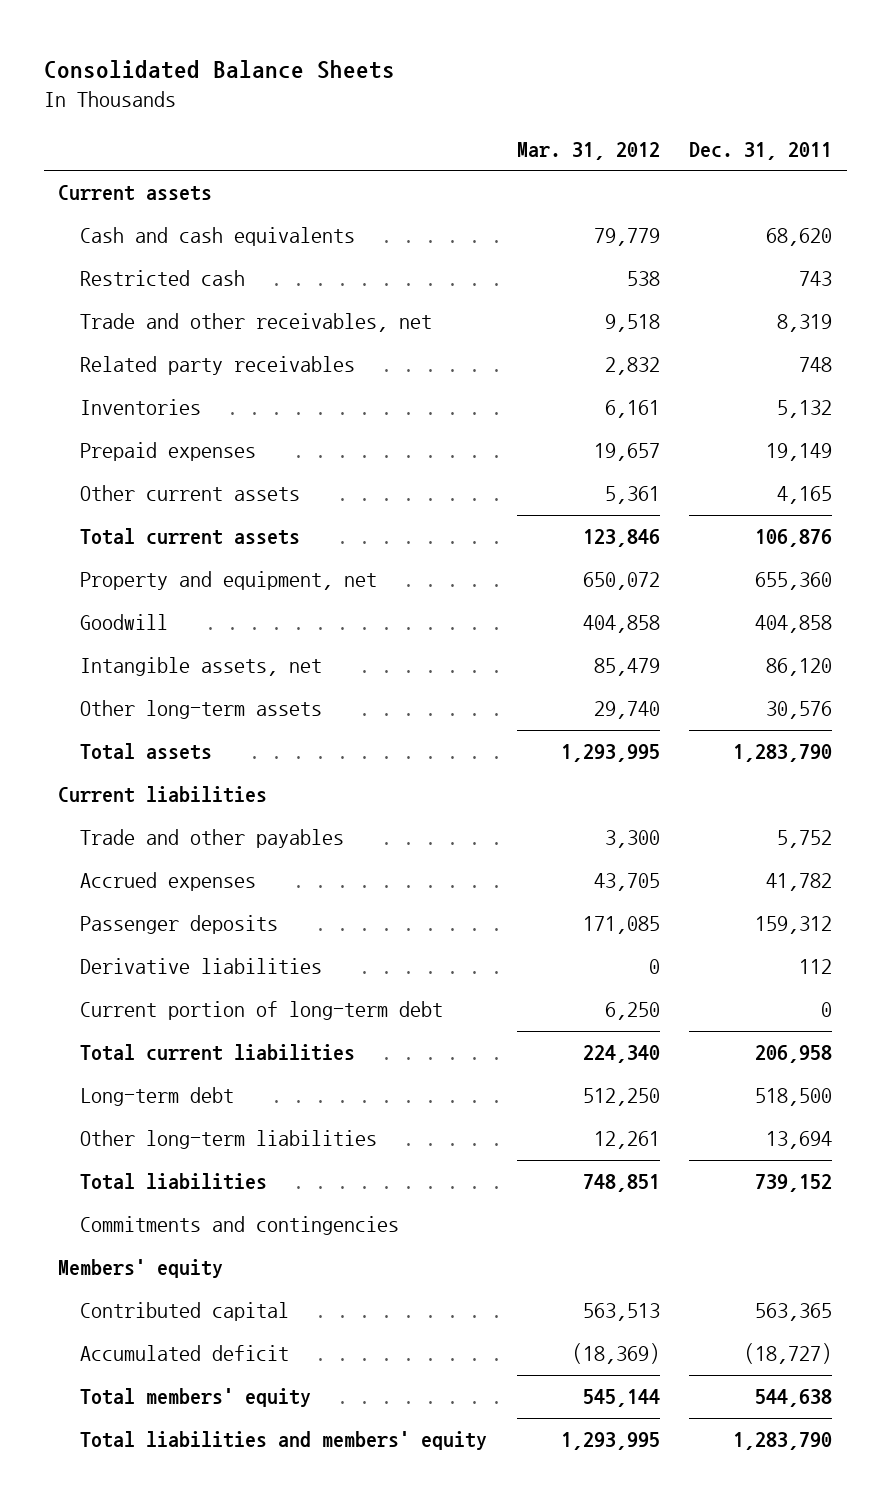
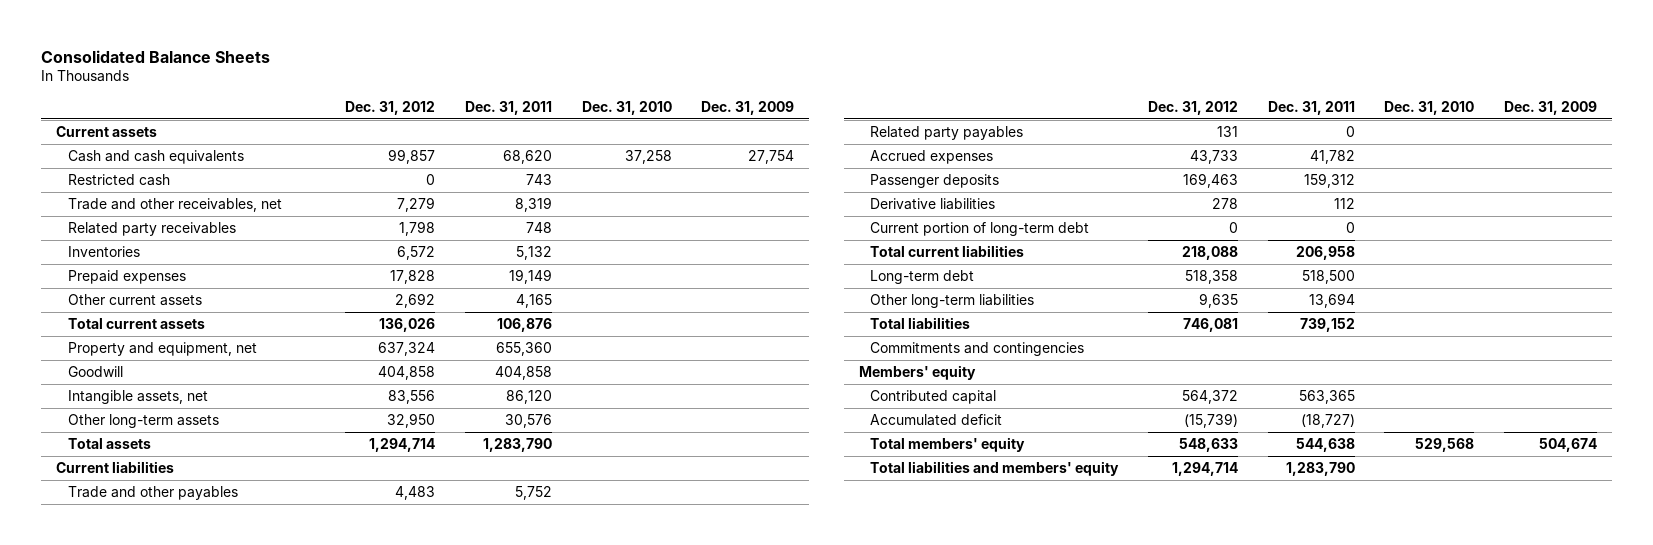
- | Mar. 31, 2012 | Dec. 31, 2011
+ | Dec. 31, 2012 | Dec. 31, 2011 | Dec. 31, 2010 | Dec. 31, 2009
+ Related party payables | 131 | 0 | |

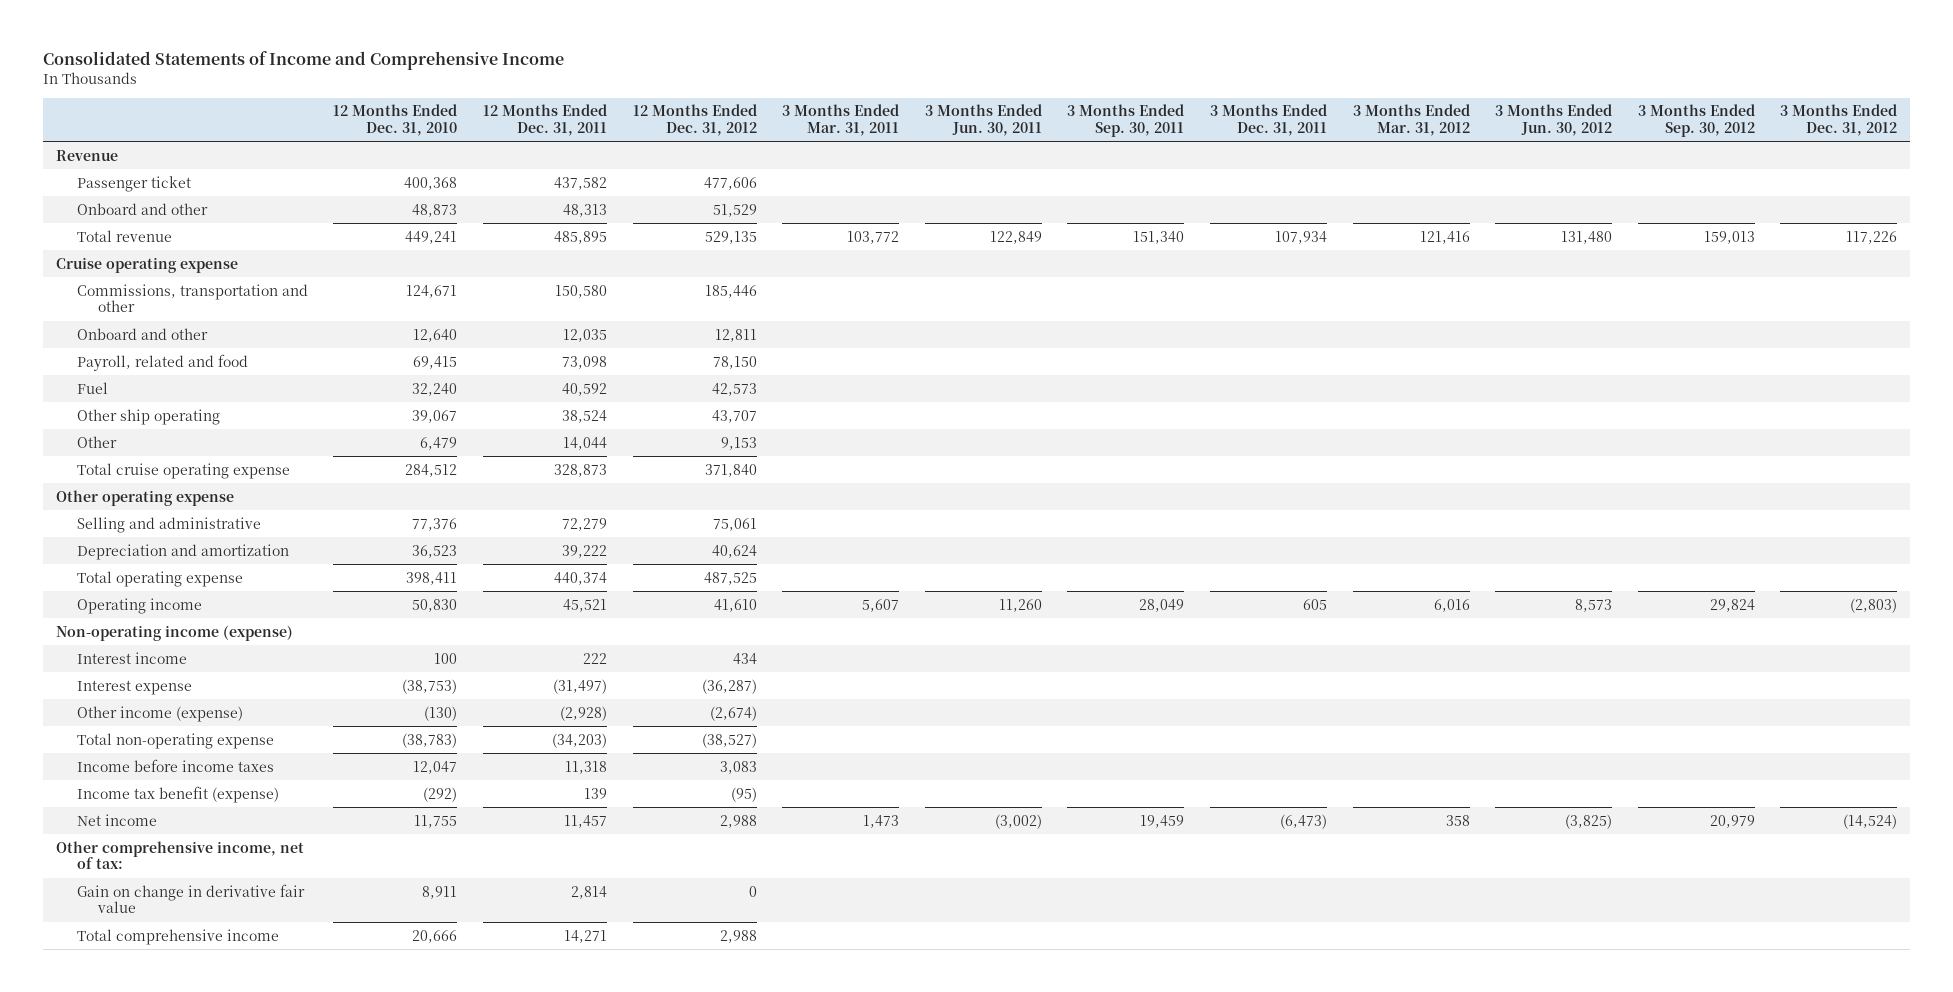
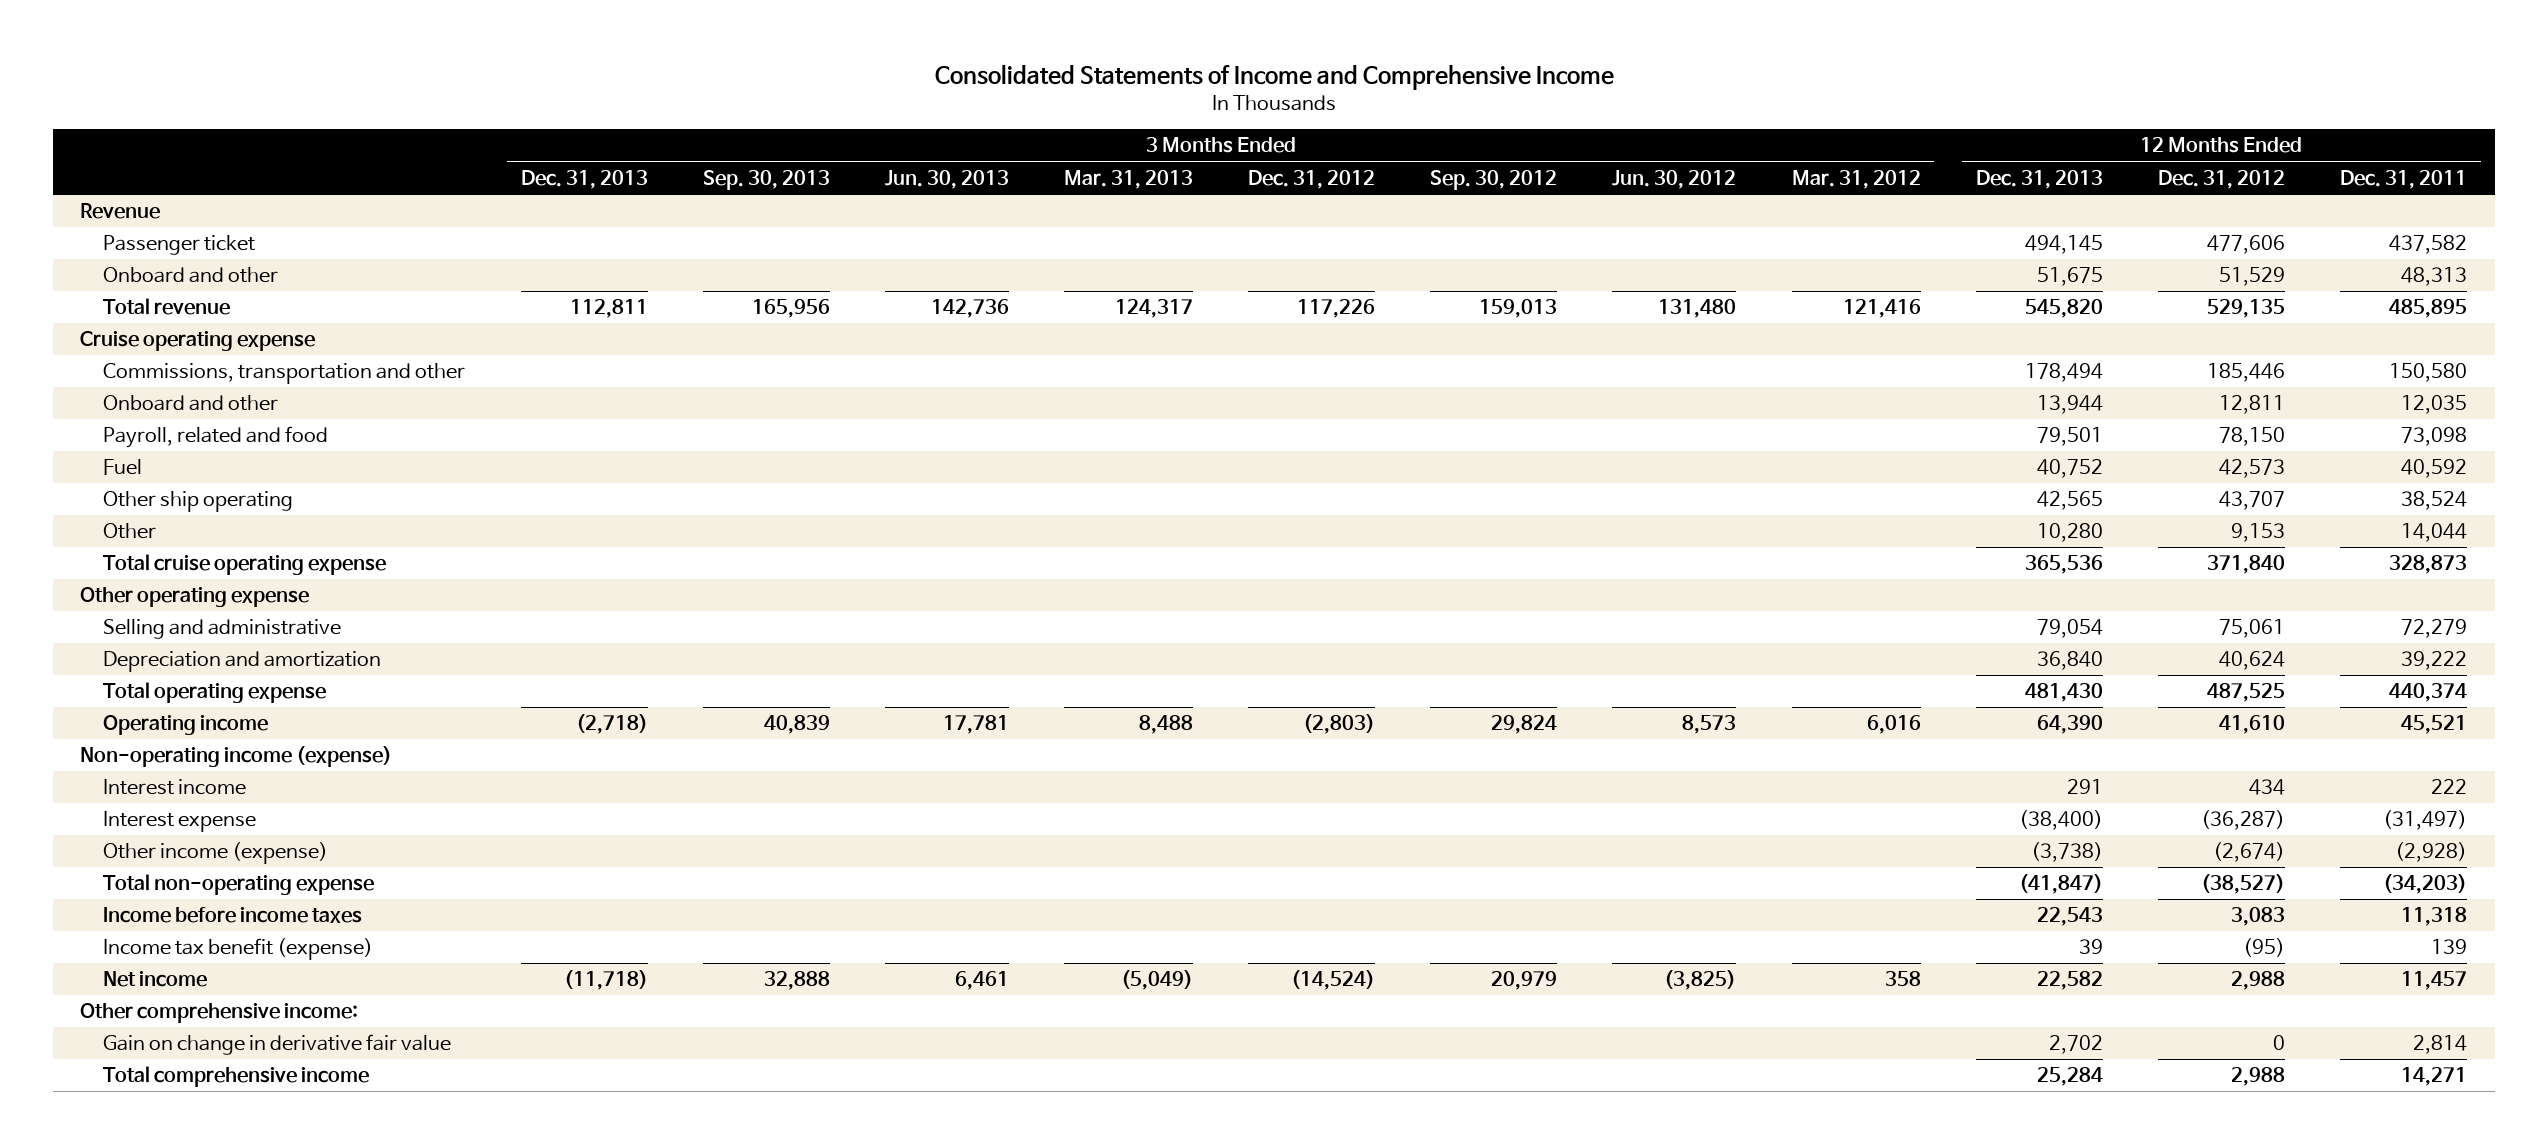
- | 12 Months Ended Dec. 31, 2010 | 12 Months Ended Dec. 31, 2011 | 12 Months Ended Dec. 31, 2012 | 3 Months Ended Mar. 31, 2011 | 3 Months Ended Jun. 30, 2011 | 3 Months Ended Sep. 30, 2011 | 3 Months Ended Dec. 31, 2011 | 3 Months Ended Mar. 31, 2012 | 3 Months Ended Jun. 30, 2012 | 3 Months Ended Sep. 30, 2012 | 3 Months Ended Dec. 31, 2012
+ | 3 Months Ended Dec. 31, 2013 | 3 Months Ended Sep. 30, 2013 | 3 Months Ended Jun. 30, 2013 | 3 Months Ended Mar. 31, 2013 | 3 Months Ended Dec. 31, 2012 | 3 Months Ended Sep. 30, 2012 | 3 Months Ended Jun. 30, 2012 | 3 Months Ended Mar. 31, 2012 | 12 Months Ended Dec. 31, 2013 | 12 Months Ended Dec. 31, 2012 | 12 Months Ended Dec. 31, 2011
- Other comprehensive income, net of tax:
+ Other comprehensive income:

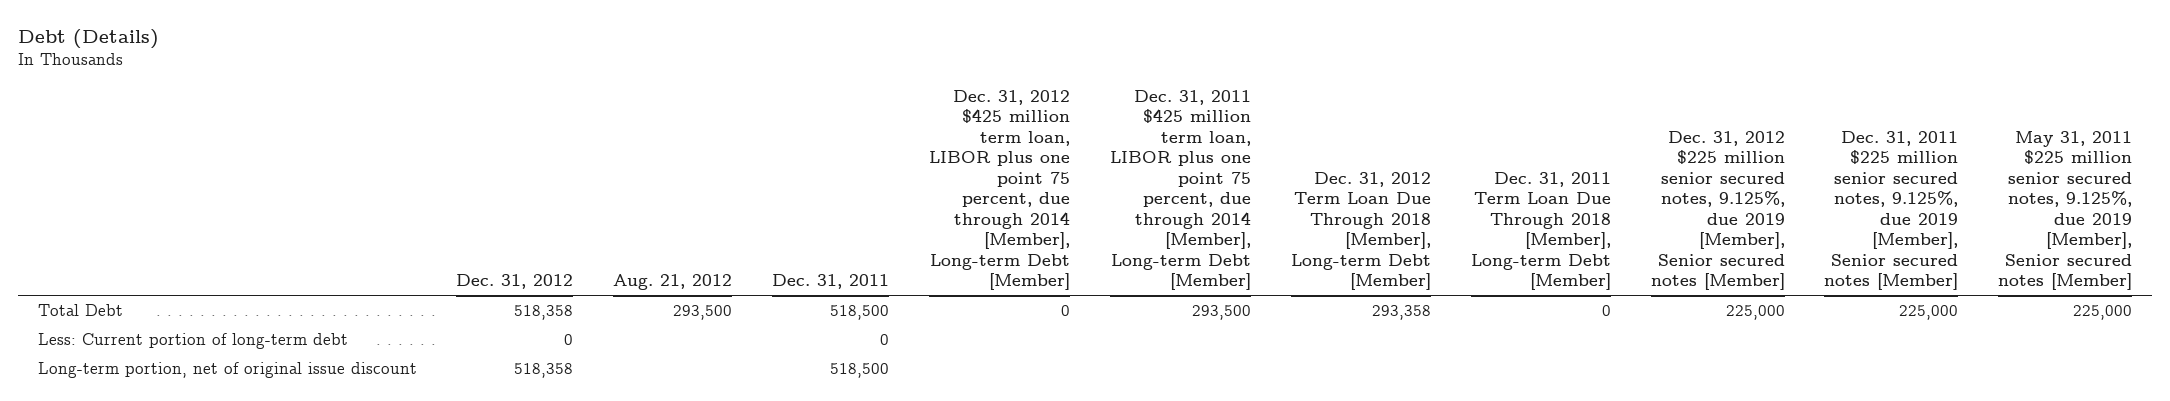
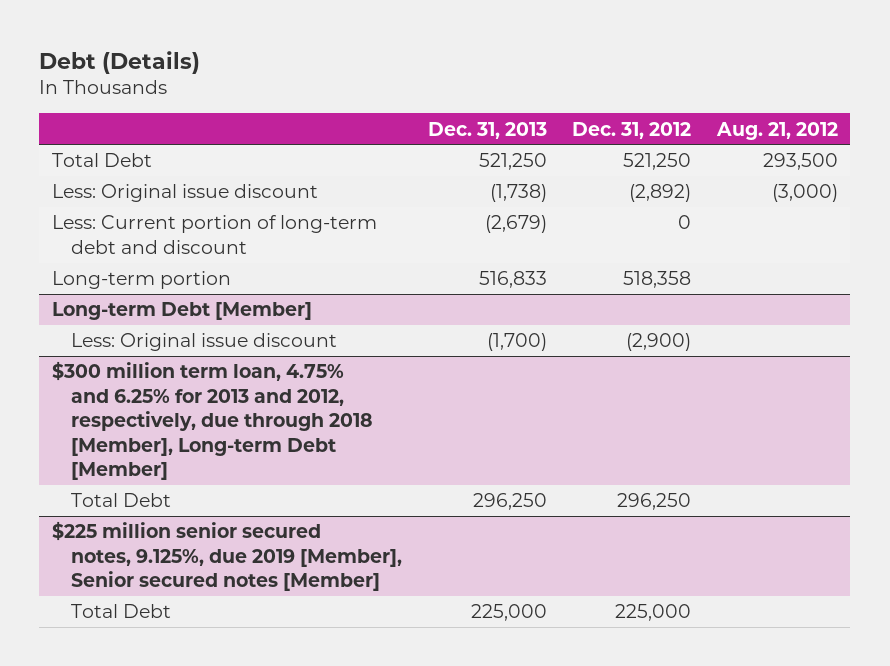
- | Dec. 31, 2012 | Aug. 21, 2012 | Dec. 31, 2011 | Dec. 31, 2012 $425 million term loan, LIBOR plus one point 75 percent, due through 2014 [Member], Long-term Debt [Member] | Dec. 31, 2011 $425 million term loan, LIBOR plus one point 75 percent, due through 2014 [Member], Long-term Debt [Member] | Dec. 31, 2012 Term Loan Due Through 2018 [Member], Long-term Debt [Member] | Dec. 31, 2011 Term Loan Due Through 2018 [Member], Long-term Debt [Member] | Dec. 31, 2012 $225 million senior secured notes, 9.125%, due 2019 [Member], Senior secured notes [Member] | Dec. 31, 2011 $225 million senior secured notes, 9.125%, due 2019 [Member], Senior secured notes [Member] | May 31, 2011 $225 million senior secured notes, 9.125%, due 2019 [Member], Senior secured notes [Member]
+ | Dec. 31, 2013 | Dec. 31, 2012 | Aug. 21, 2012
- Total Debt | 518,358 | 293,500 | 518,500 | 0 | 293,500 | 293,358 | 0 | 225,000 | 225,000 | 225,000
- Less: Current portion of long-term debt | 0 | | 0 | | | | | | |
- Long-term portion, net of original issue discount | 518,358 | | 518,500 | | | | | | |
+ Total Debt | 521,250 | 521,250 | 293,500
+ Less: Original issue discount | (1,738) | (2,892) | (3,000)
+ Less: Current portion of long-term debt and discount | (2,679) | 0 |
+ Long-term portion | 516,833 | 518,358 |
+ Long-term Debt [Member]
+ Less: Original issue discount | (1,700) | (2,900) |
+ $300 million term loan, 4.75% and 6.25% for 2013 and 2012, respectively, due through 2018 [Member], Long-term Debt [Member]
+ Total Debt | 296,250 | 296,250 |
+ $225 million senior secured notes, 9.125%, due 2019 [Member], Senior secured notes [Member]
+ Total Debt | 225,000 | 225,000 |

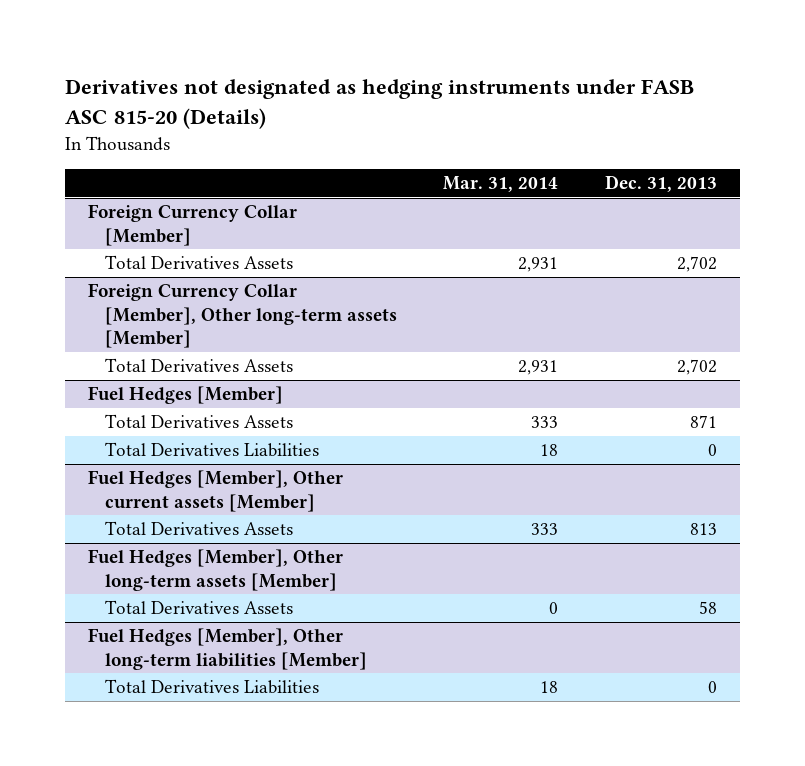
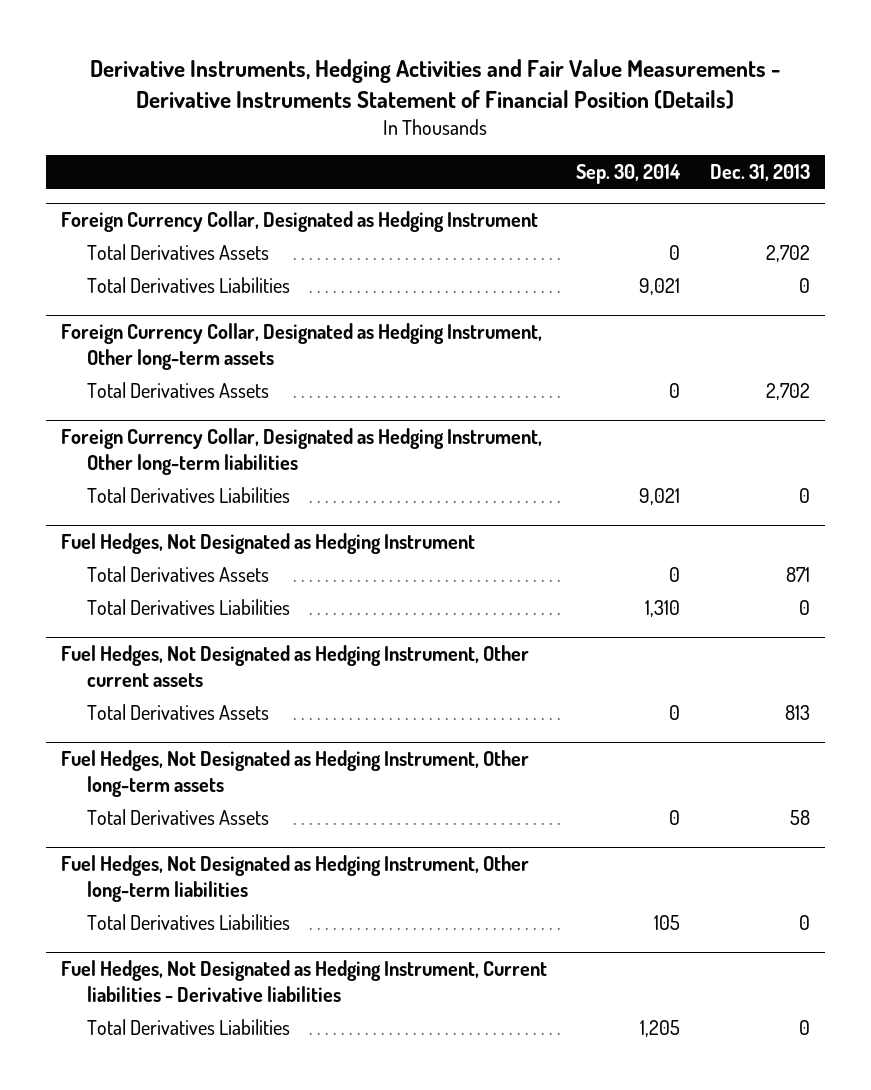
- Derivatives not designated as hedging instruments under FASB ASC 815-20 (Details)
+ Derivative Instruments, Hedging Activities and Fair Value Measurements - Derivative Instruments Statement of Financial Position (Details)
- | Mar. 31, 2014 | Dec. 31, 2013
+ | Sep. 30, 2014 | Dec. 31, 2013
- Foreign Currency Collar [Member]
+ Foreign Currency Collar, Designated as Hedging Instrument
- Foreign Currency Collar [Member], Other long-term assets [Member]
+ Total Derivatives Liabilities | 9,021 | 0
+ Foreign Currency Collar, Designated as Hedging Instrument, Other long-term assets
- Fuel Hedges [Member]
+ Foreign Currency Collar, Designated as Hedging Instrument, Other long-term liabilities
+ Total Derivatives Liabilities | 9,021 | 0
+ Fuel Hedges, Not Designated as Hedging Instrument
- Fuel Hedges [Member], Other current assets [Member]
+ Fuel Hedges, Not Designated as Hedging Instrument, Other current assets
- Fuel Hedges [Member], Other long-term assets [Member]
+ Fuel Hedges, Not Designated as Hedging Instrument, Other long-term assets
- Fuel Hedges [Member], Other long-term liabilities [Member]
+ Fuel Hedges, Not Designated as Hedging Instrument, Other long-term liabilities
+ Fuel Hedges, Not Designated as Hedging Instrument, Current liabilities - Derivative liabilities
+ Total Derivatives Liabilities | 1,205 | 0

